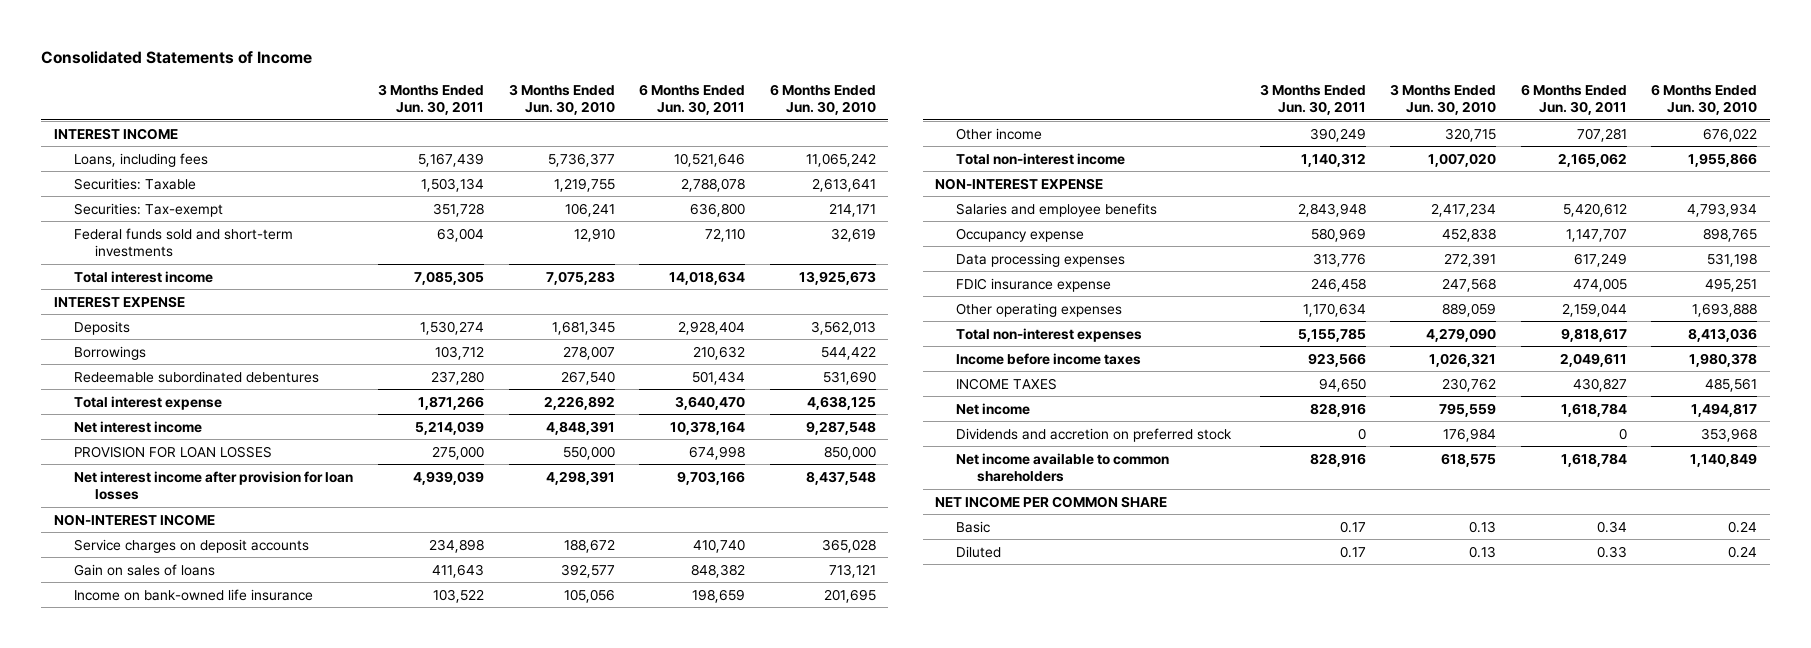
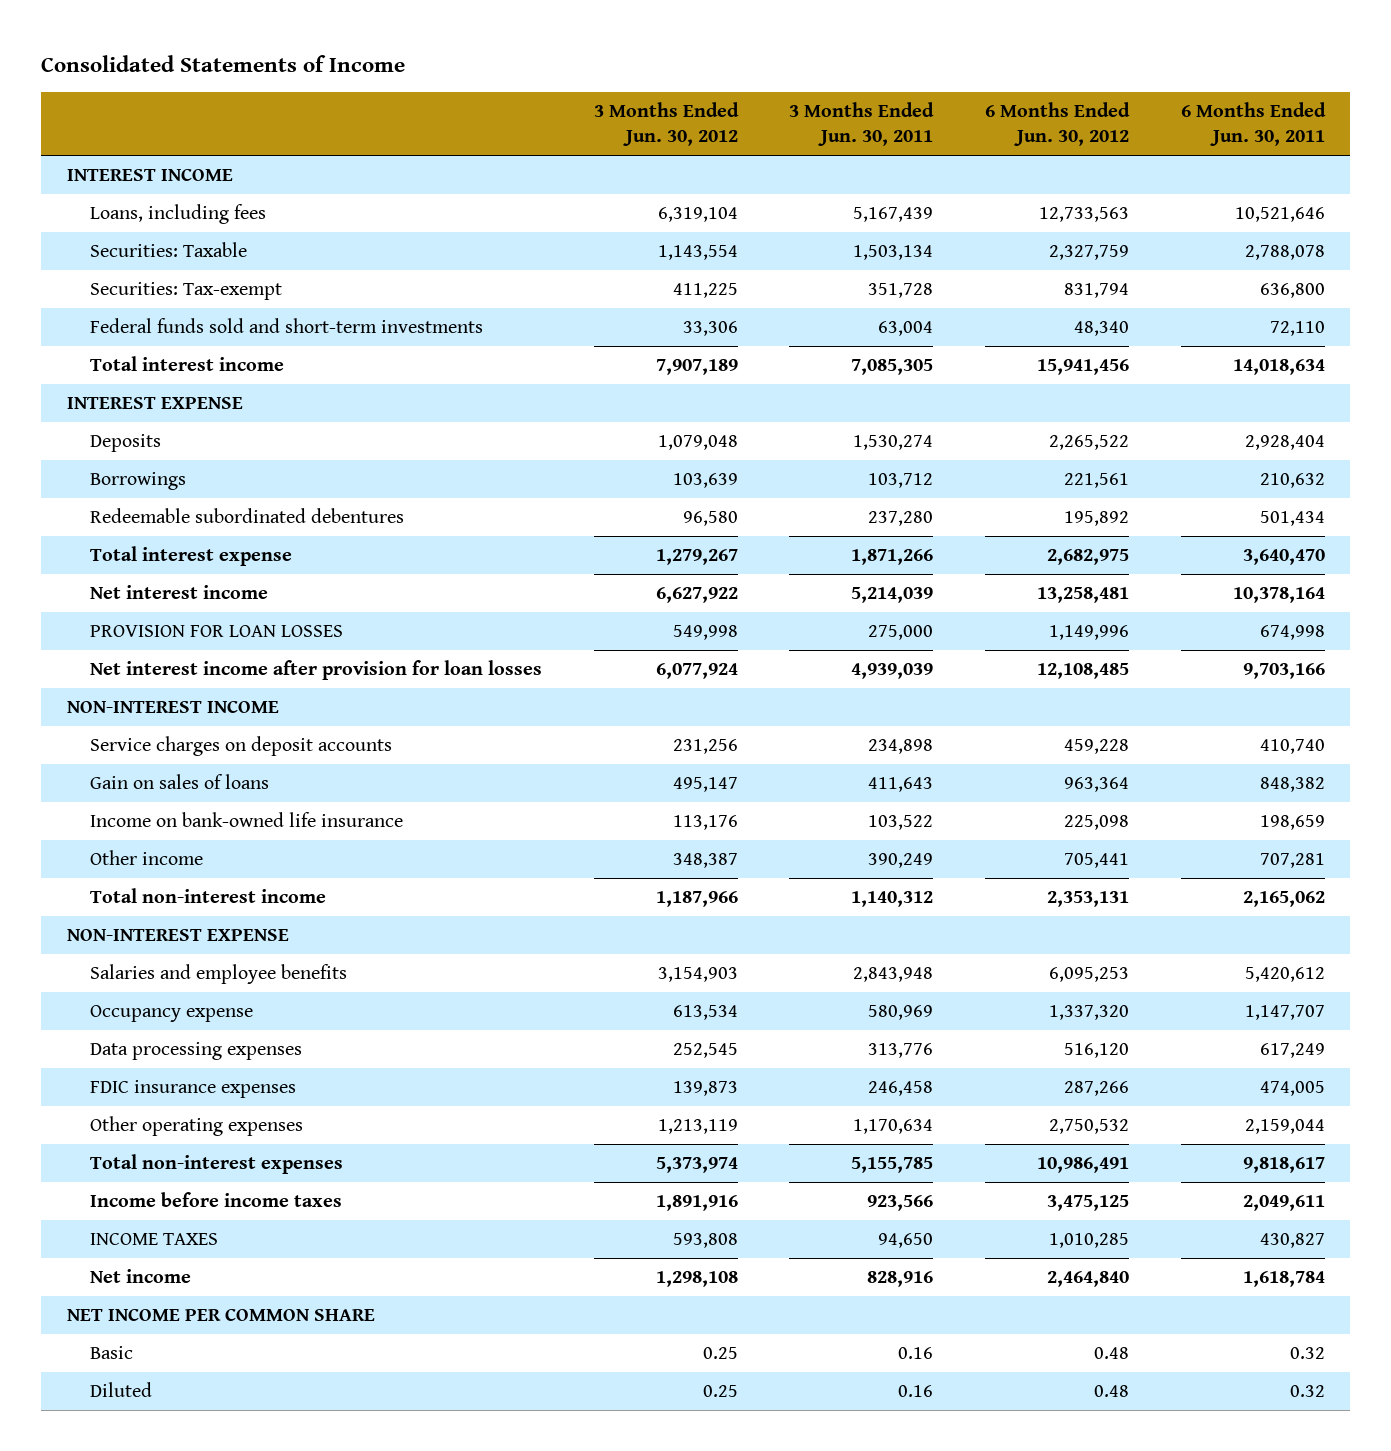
- | 3 Months Ended Jun. 30, 2011 | 3 Months Ended Jun. 30, 2010 | 6 Months Ended Jun. 30, 2011 | 6 Months Ended Jun. 30, 2010
+ | 3 Months Ended Jun. 30, 2012 | 3 Months Ended Jun. 30, 2011 | 6 Months Ended Jun. 30, 2012 | 6 Months Ended Jun. 30, 2011
- FDIC insurance expense | 246,458 | 247,568 | 474,005 | 495,251
+ FDIC insurance expenses | 139,873 | 246,458 | 287,266 | 474,005
- Dividends and accretion on preferred stock | 0 | 176,984 | 0 | 353,968
- Net income available to common shareholders | 828,916 | 618,575 | 1,618,784 | 1,140,849
- Basic | 0.17 | 0.13 | 0.34 | 0.24
- Diluted | 0.17 | 0.13 | 0.33 | 0.24
+ Basic | 0.25 | 0.16 | 0.48 | 0.32
+ Diluted | 0.25 | 0.16 | 0.48 | 0.32

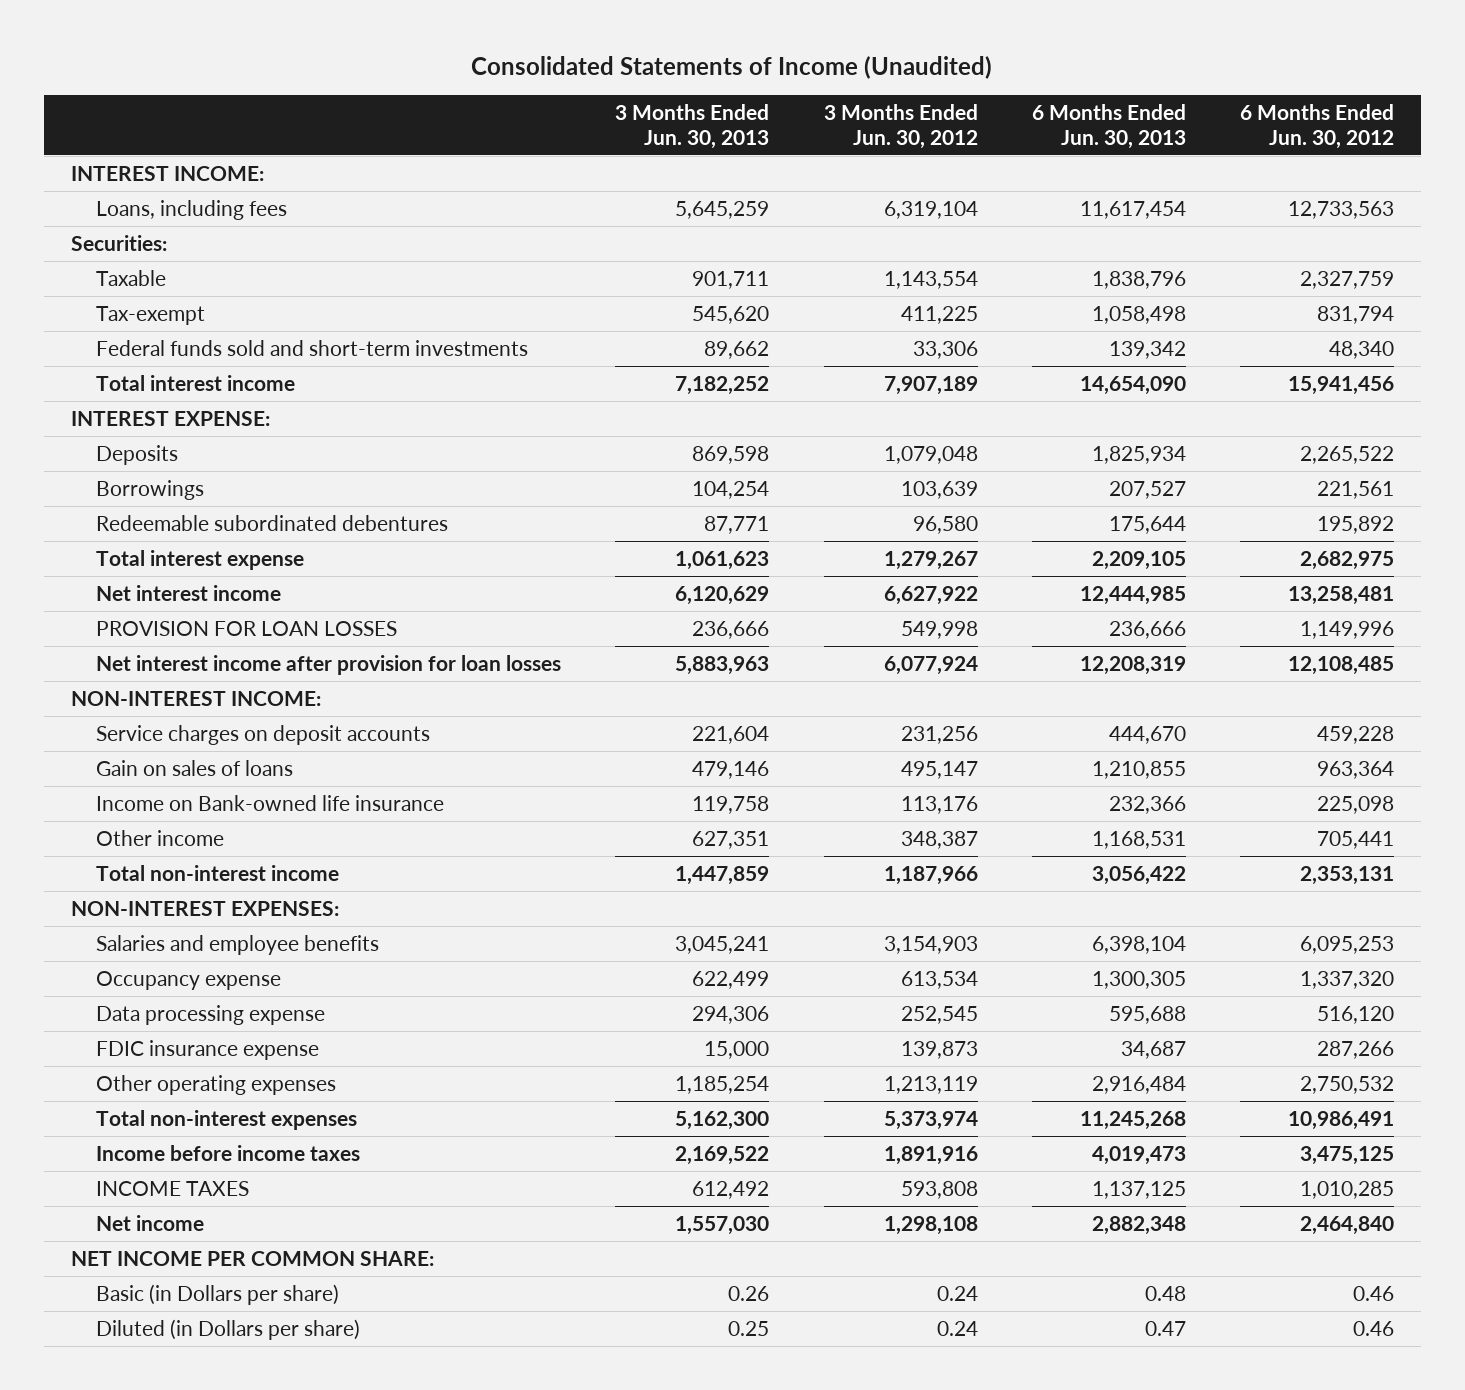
- Consolidated Statements of Income
+ Consolidated Statements of Income (Unaudited)
- | 3 Months Ended Jun. 30, 2012 | 3 Months Ended Jun. 30, 2011 | 6 Months Ended Jun. 30, 2012 | 6 Months Ended Jun. 30, 2011
+ | 3 Months Ended Jun. 30, 2013 | 3 Months Ended Jun. 30, 2012 | 6 Months Ended Jun. 30, 2013 | 6 Months Ended Jun. 30, 2012
- INTEREST INCOME
+ INTEREST INCOME:
- Securities: Taxable | 1,143,554 | 1,503,134 | 2,327,759 | 2,788,078
- Securities: Tax-exempt | 411,225 | 351,728 | 831,794 | 636,800
+ Securities:
+ Taxable | 901,711 | 1,143,554 | 1,838,796 | 2,327,759
+ Tax-exempt | 545,620 | 411,225 | 1,058,498 | 831,794
- INTEREST EXPENSE
+ INTEREST EXPENSE:
- NON-INTEREST INCOME
+ NON-INTEREST INCOME:
- Income on bank-owned life insurance | 113,176 | 103,522 | 225,098 | 198,659
+ Income on Bank-owned life insurance | 119,758 | 113,176 | 232,366 | 225,098
- NON-INTEREST EXPENSE
+ NON-INTEREST EXPENSES:
- Data processing expenses | 252,545 | 313,776 | 516,120 | 617,249
- FDIC insurance expenses | 139,873 | 246,458 | 287,266 | 474,005
+ Data processing expense | 294,306 | 252,545 | 595,688 | 516,120
+ FDIC insurance expense | 15,000 | 139,873 | 34,687 | 287,266
- NET INCOME PER COMMON SHARE
- Basic | 0.25 | 0.16 | 0.48 | 0.32
- Diluted | 0.25 | 0.16 | 0.48 | 0.32
+ NET INCOME PER COMMON SHARE:
+ Basic (in Dollars per share) | 0.26 | 0.24 | 0.48 | 0.46
+ Diluted (in Dollars per share) | 0.25 | 0.24 | 0.47 | 0.46

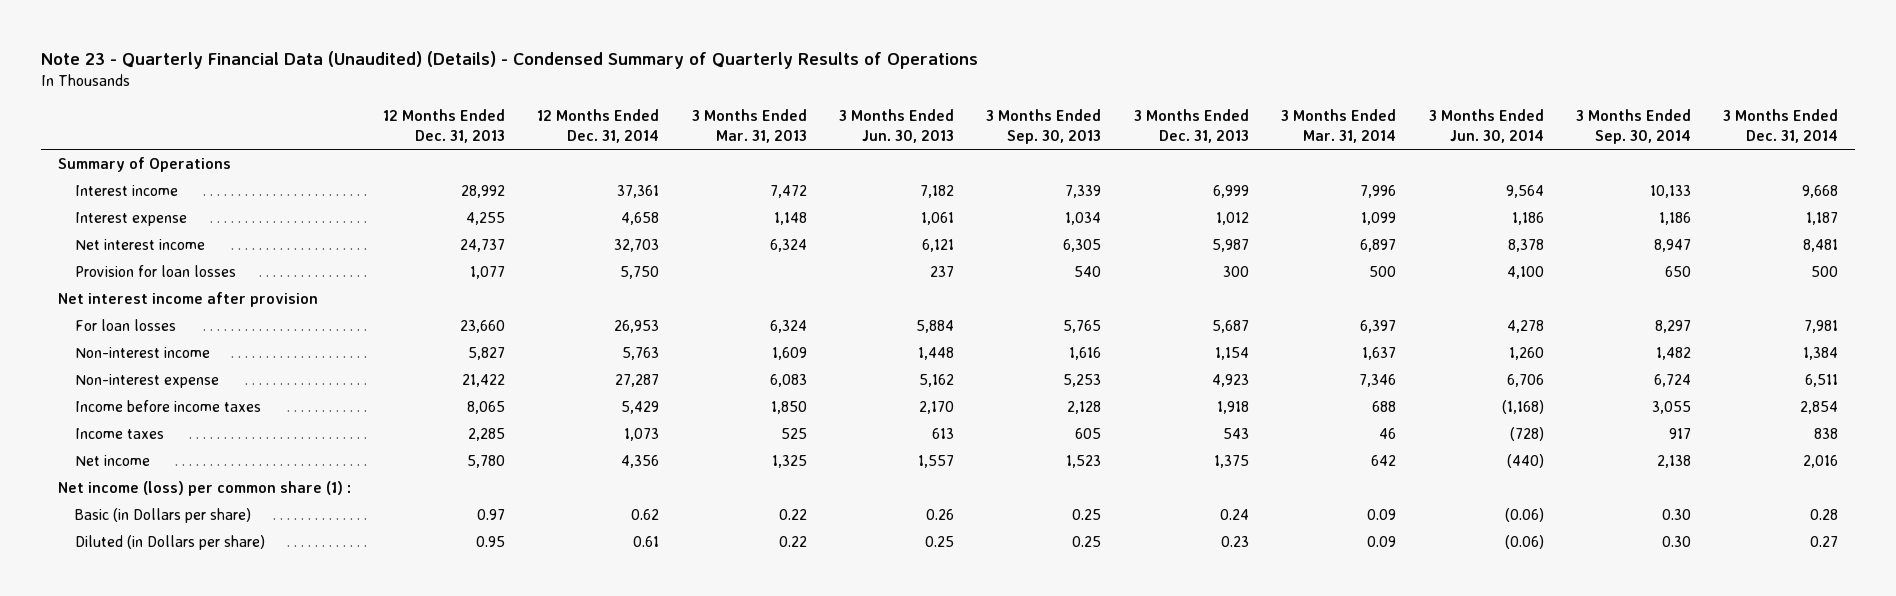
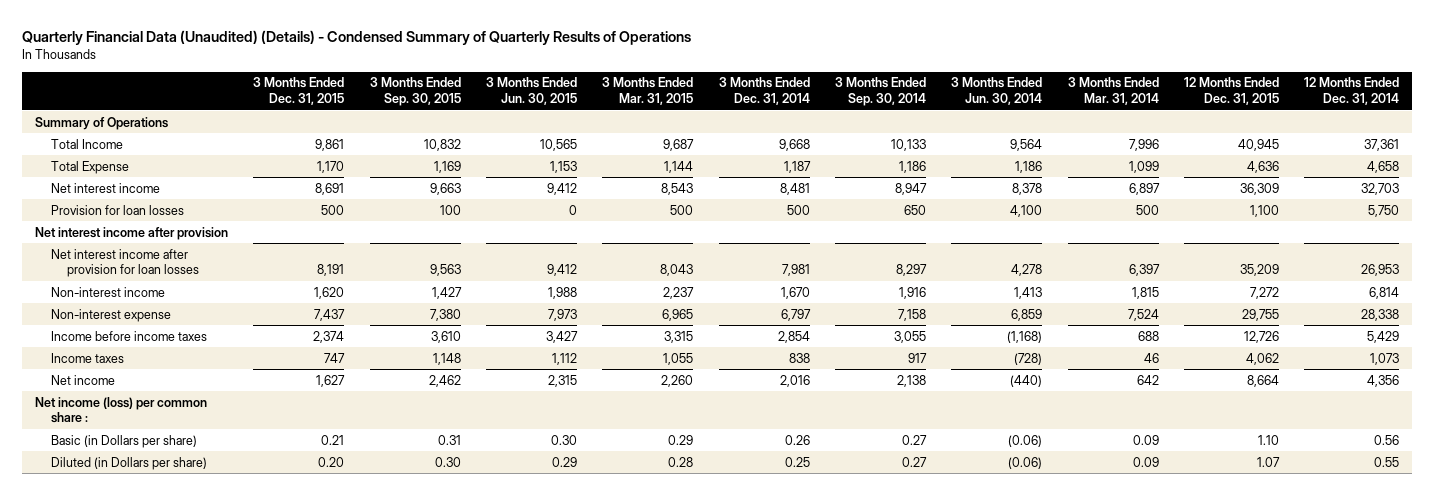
- Note 23 - Quarterly Financial Data (Unaudited) (Details) - Condensed Summary of Quarterly Results of Operations
+ Quarterly Financial Data (Unaudited) (Details) - Condensed Summary of Quarterly Results of Operations
- | 12 Months Ended Dec. 31, 2013 | 12 Months Ended Dec. 31, 2014 | 3 Months Ended Mar. 31, 2013 | 3 Months Ended Jun. 30, 2013 | 3 Months Ended Sep. 30, 2013 | 3 Months Ended Dec. 31, 2013 | 3 Months Ended Mar. 31, 2014 | 3 Months Ended Jun. 30, 2014 | 3 Months Ended Sep. 30, 2014 | 3 Months Ended Dec. 31, 2014
+ | 3 Months Ended Dec. 31, 2015 | 3 Months Ended Sep. 30, 2015 | 3 Months Ended Jun. 30, 2015 | 3 Months Ended Mar. 31, 2015 | 3 Months Ended Dec. 31, 2014 | 3 Months Ended Sep. 30, 2014 | 3 Months Ended Jun. 30, 2014 | 3 Months Ended Mar. 31, 2014 | 12 Months Ended Dec. 31, 2015 | 12 Months Ended Dec. 31, 2014
- Interest income | 28,992 | 37,361 | 7,472 | 7,182 | 7,339 | 6,999 | 7,996 | 9,564 | 10,133 | 9,668
- Interest expense | 4,255 | 4,658 | 1,148 | 1,061 | 1,034 | 1,012 | 1,099 | 1,186 | 1,186 | 1,187
+ Total Income | 9,861 | 10,832 | 10,565 | 9,687 | 9,668 | 10,133 | 9,564 | 7,996 | 40,945 | 37,361
+ Total Expense | 1,170 | 1,169 | 1,153 | 1,144 | 1,187 | 1,186 | 1,186 | 1,099 | 4,636 | 4,658
- For loan losses | 23,660 | 26,953 | 6,324 | 5,884 | 5,765 | 5,687 | 6,397 | 4,278 | 8,297 | 7,981
- Non-interest income | 5,827 | 5,763 | 1,609 | 1,448 | 1,616 | 1,154 | 1,637 | 1,260 | 1,482 | 1,384
- Non-interest expense | 21,422 | 27,287 | 6,083 | 5,162 | 5,253 | 4,923 | 7,346 | 6,706 | 6,724 | 6,511
+ Net interest income after provision for loan losses | 8,191 | 9,563 | 9,412 | 8,043 | 7,981 | 8,297 | 4,278 | 6,397 | 35,209 | 26,953
+ Non-interest income | 1,620 | 1,427 | 1,988 | 2,237 | 1,670 | 1,916 | 1,413 | 1,815 | 7,272 | 6,814
+ Non-interest expense | 7,437 | 7,380 | 7,973 | 6,965 | 6,797 | 7,158 | 6,859 | 7,524 | 29,755 | 28,338
- Net income (loss) per common share (1) :
- Basic (in Dollars per share) | 0.97 | 0.62 | 0.22 | 0.26 | 0.25 | 0.24 | 0.09 | (0.06) | 0.30 | 0.28
- Diluted (in Dollars per share) | 0.95 | 0.61 | 0.22 | 0.25 | 0.25 | 0.23 | 0.09 | (0.06) | 0.30 | 0.27
+ Net income (loss) per common share :
+ Basic (in Dollars per share) | 0.21 | 0.31 | 0.30 | 0.29 | 0.26 | 0.27 | (0.06) | 0.09 | 1.10 | 0.56
+ Diluted (in Dollars per share) | 0.20 | 0.30 | 0.29 | 0.28 | 0.25 | 0.27 | (0.06) | 0.09 | 1.07 | 0.55

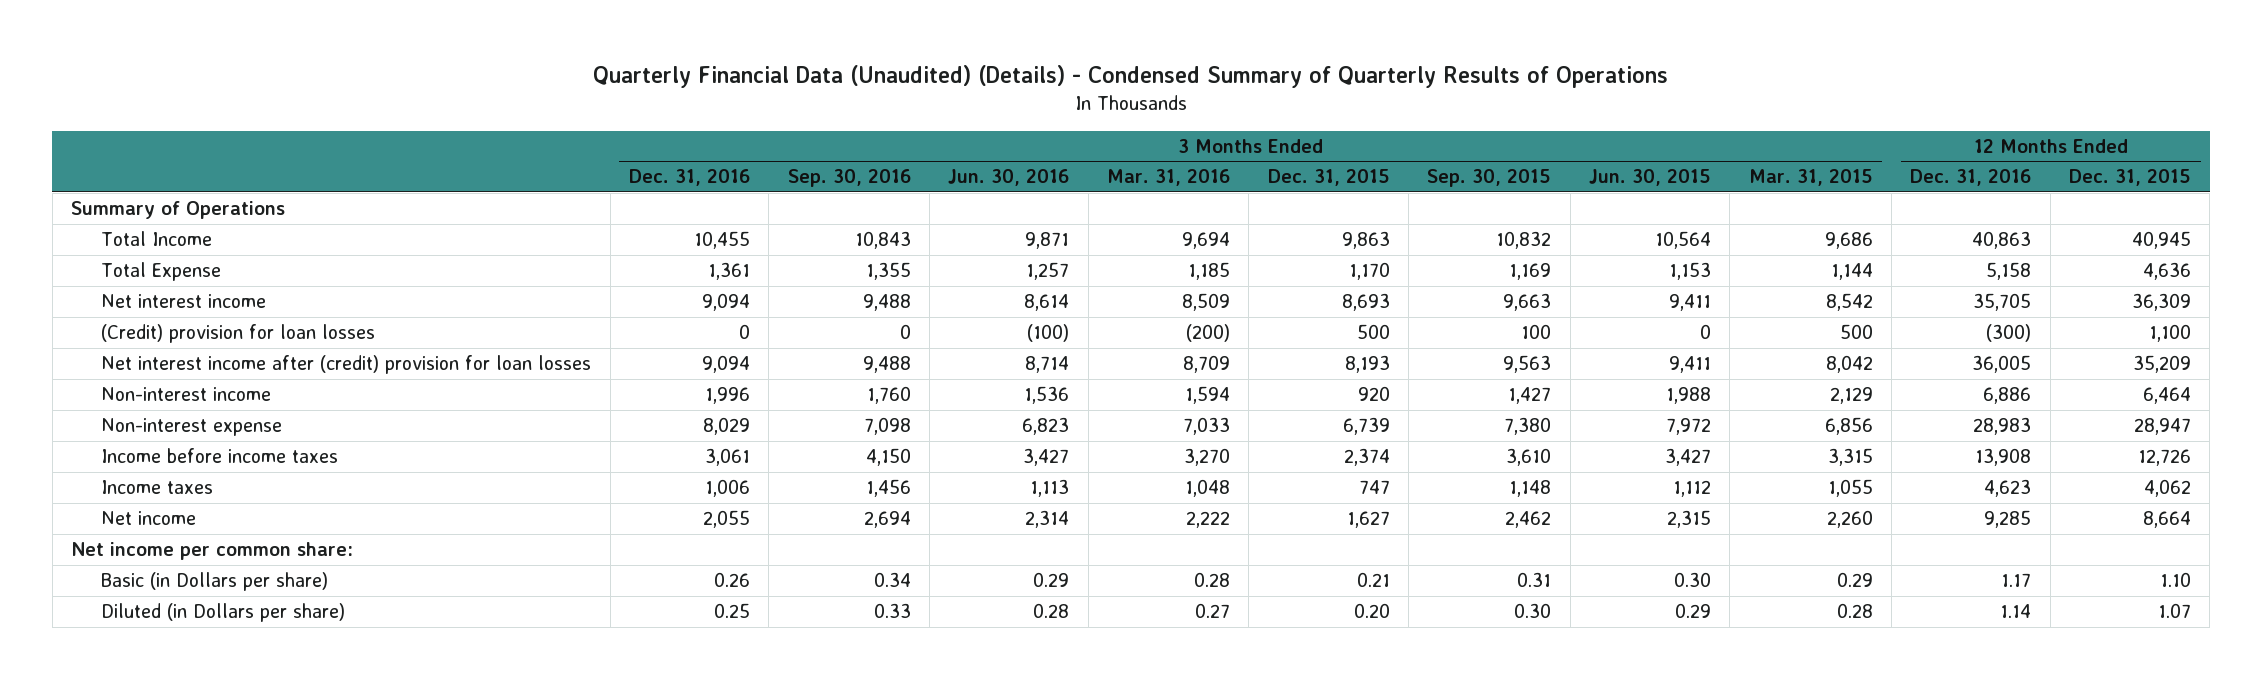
- | 3 Months Ended Dec. 31, 2015 | 3 Months Ended Sep. 30, 2015 | 3 Months Ended Jun. 30, 2015 | 3 Months Ended Mar. 31, 2015 | 3 Months Ended Dec. 31, 2014 | 3 Months Ended Sep. 30, 2014 | 3 Months Ended Jun. 30, 2014 | 3 Months Ended Mar. 31, 2014 | 12 Months Ended Dec. 31, 2015 | 12 Months Ended Dec. 31, 2014
+ | 3 Months Ended Dec. 31, 2016 | 3 Months Ended Sep. 30, 2016 | 3 Months Ended Jun. 30, 2016 | 3 Months Ended Mar. 31, 2016 | 3 Months Ended Dec. 31, 2015 | 3 Months Ended Sep. 30, 2015 | 3 Months Ended Jun. 30, 2015 | 3 Months Ended Mar. 31, 2015 | 12 Months Ended Dec. 31, 2016 | 12 Months Ended Dec. 31, 2015
- Total Income | 9,861 | 10,832 | 10,565 | 9,687 | 9,668 | 10,133 | 9,564 | 7,996 | 40,945 | 37,361
+ Total Income | 10,455 | 10,843 | 9,871 | 9,694 | 9,863 | 10,832 | 10,564 | 9,686 | 40,863 | 40,945
- Net interest income | 8,691 | 9,663 | 9,412 | 8,543 | 8,481 | 8,947 | 8,378 | 6,897 | 36,309 | 32,703
- Provision for loan losses | 500 | 100 | 0 | 500 | 500 | 650 | 4,100 | 500 | 1,100 | 5,750
- Net interest income after provision
- Net interest income after provision for loan losses | 8,191 | 9,563 | 9,412 | 8,043 | 7,981 | 8,297 | 4,278 | 6,397 | 35,209 | 26,953
- Non-interest income | 1,620 | 1,427 | 1,988 | 2,237 | 1,670 | 1,916 | 1,413 | 1,815 | 7,272 | 6,814
- Non-interest expense | 7,437 | 7,380 | 7,973 | 6,965 | 6,797 | 7,158 | 6,859 | 7,524 | 29,755 | 28,338
+ Net interest income | 9,094 | 9,488 | 8,614 | 8,509 | 8,693 | 9,663 | 9,411 | 8,542 | 35,705 | 36,309
+ (Credit) provision for loan losses | 0 | 0 | (100) | (200) | 500 | 100 | 0 | 500 | (300) | 1,100
+ Net interest income after (credit) provision for loan losses | 9,094 | 9,488 | 8,714 | 8,709 | 8,193 | 9,563 | 9,411 | 8,042 | 36,005 | 35,209
+ Non-interest income | 1,996 | 1,760 | 1,536 | 1,594 | 920 | 1,427 | 1,988 | 2,129 | 6,886 | 6,464
+ Non-interest expense | 8,029 | 7,098 | 6,823 | 7,033 | 6,739 | 7,380 | 7,972 | 6,856 | 28,983 | 28,947
- Net income (loss) per common share :
+ Net income per common share:

